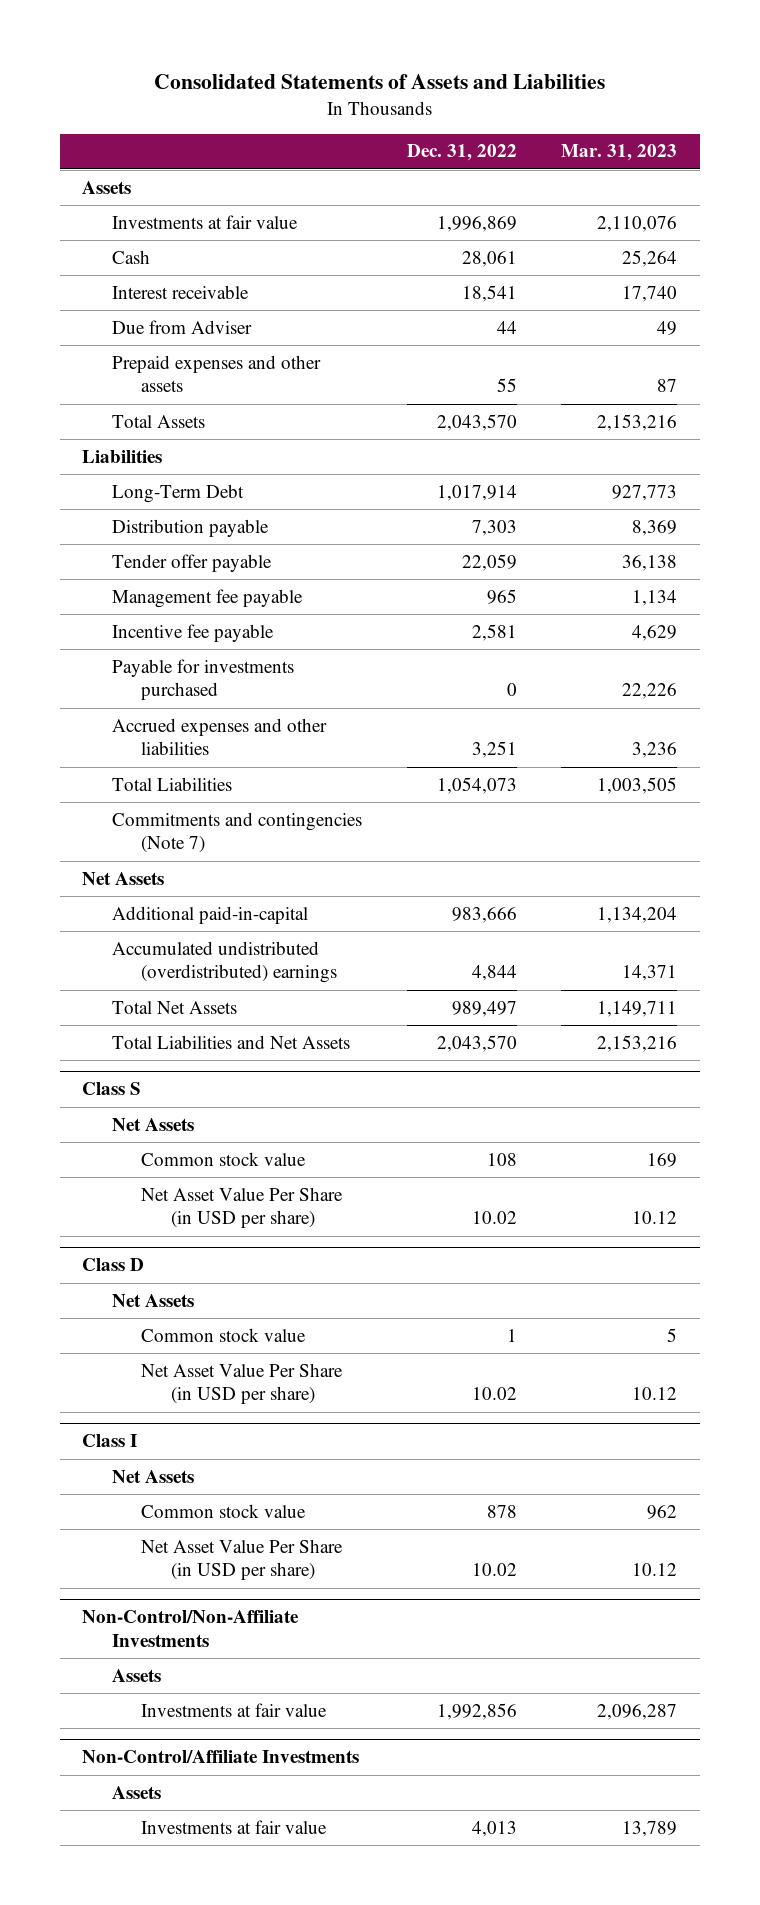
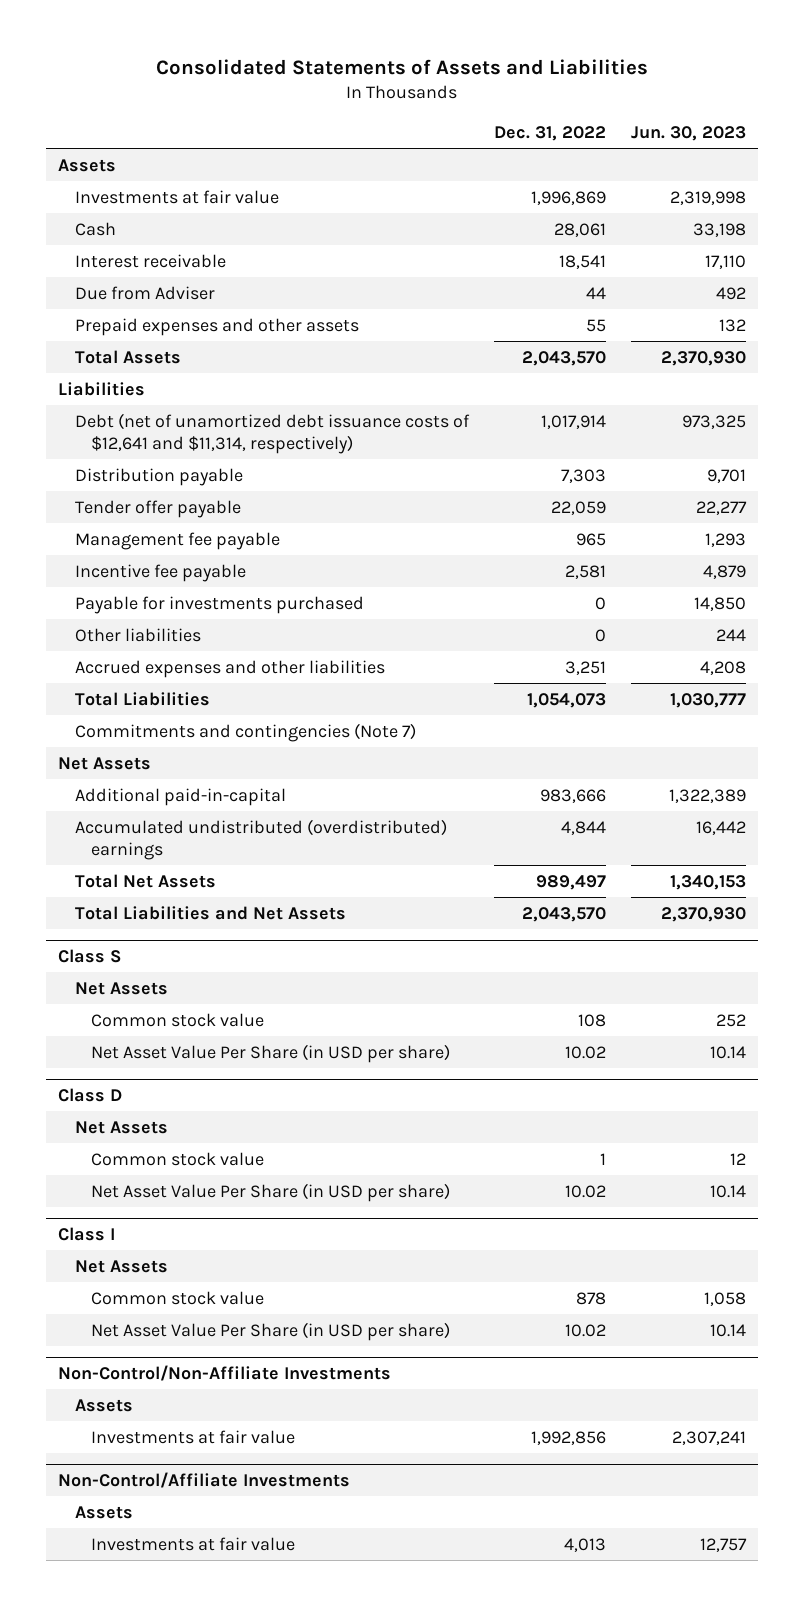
- | Dec. 31, 2022 | Mar. 31, 2023
+ | Dec. 31, 2022 | Jun. 30, 2023
- Long-Term Debt | 1,017,914 | 927,773
+ Debt (net of unamortized debt issuance costs of $12,641 and $11,314, respectively) | 1,017,914 | 973,325
+ Other liabilities | 0 | 244

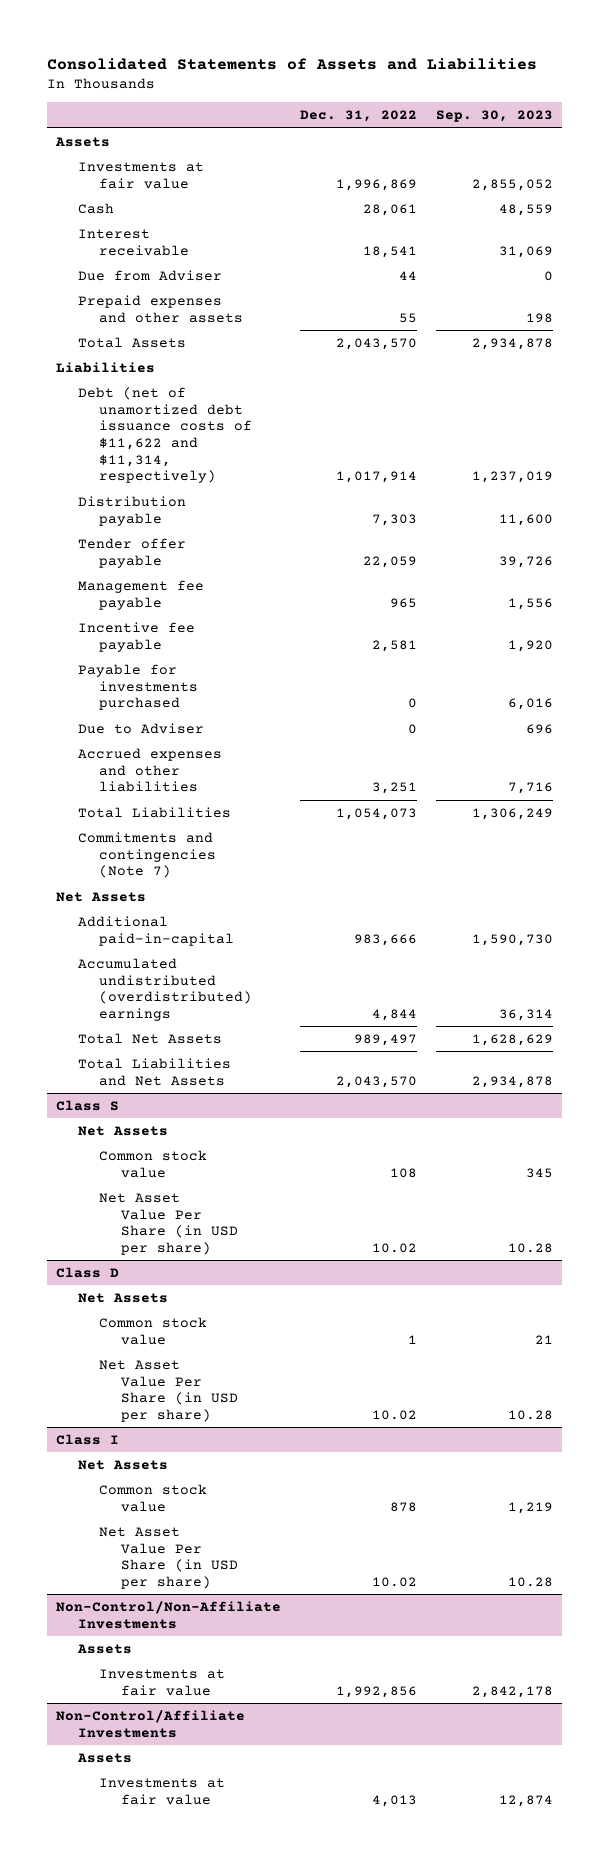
- | Dec. 31, 2022 | Jun. 30, 2023
+ | Dec. 31, 2022 | Sep. 30, 2023
- Debt (net of unamortized debt issuance costs of $12,641 and $11,314, respectively) | 1,017,914 | 973,325
+ Debt (net of unamortized debt issuance costs of $11,622 and $11,314, respectively) | 1,017,914 | 1,237,019
- Other liabilities | 0 | 244
+ Due to Adviser | 0 | 696

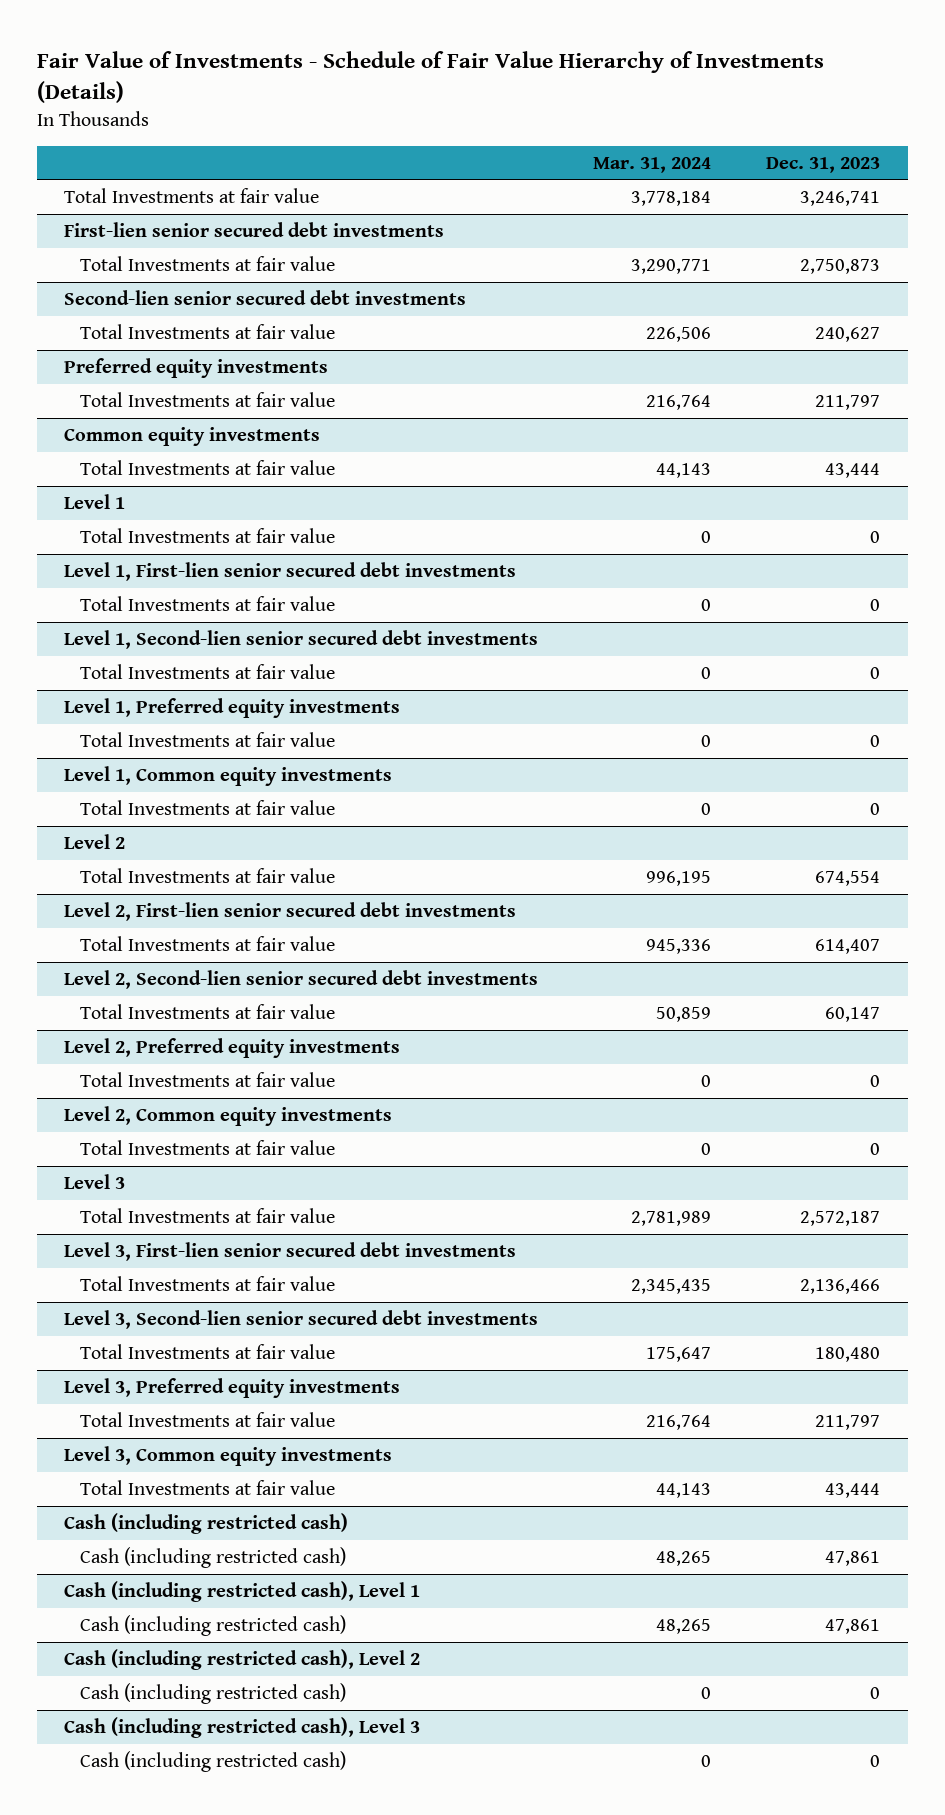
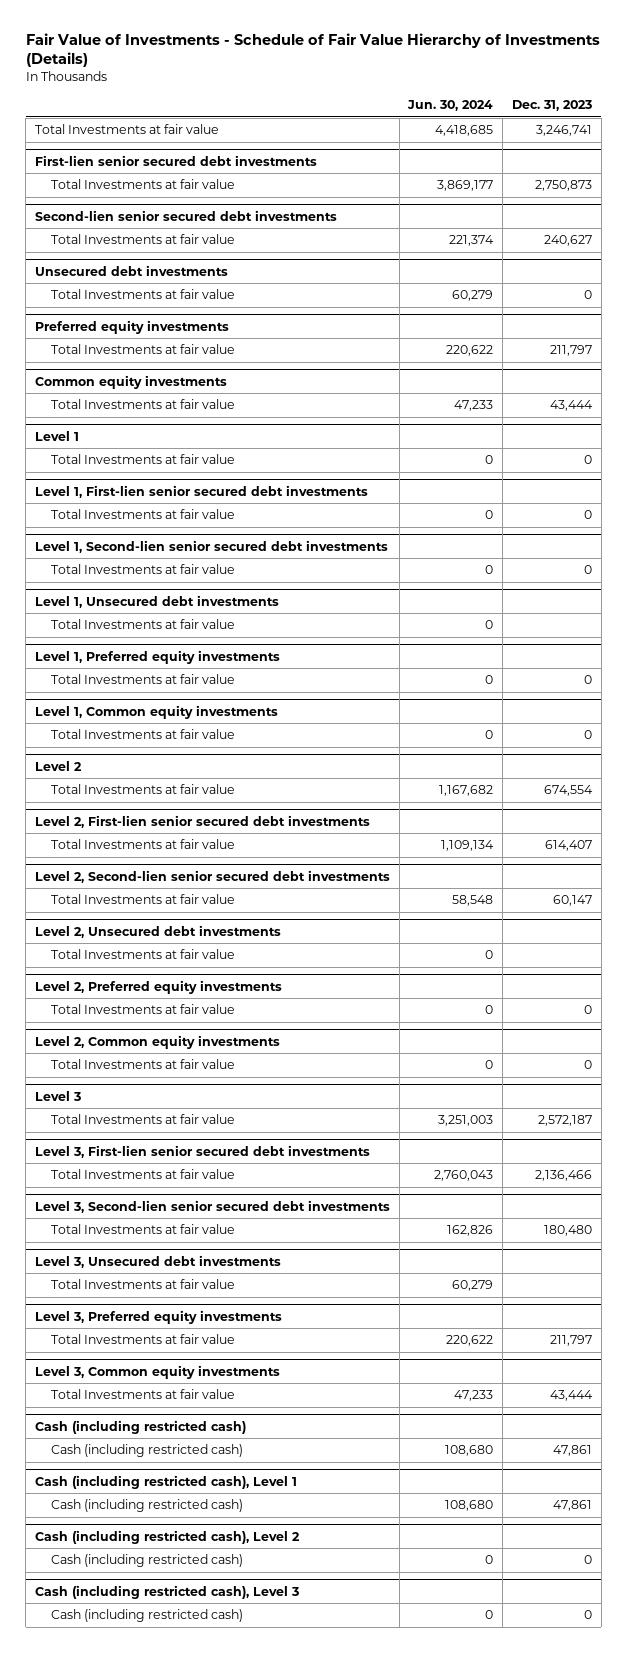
- | Mar. 31, 2024 | Dec. 31, 2023
+ | Jun. 30, 2024 | Dec. 31, 2023
+ Unsecured debt investments
+ Total Investments at fair value | 60,279 | 0
+ Level 1, Unsecured debt investments
+ Total Investments at fair value | 0 |
+ Level 2, Unsecured debt investments
+ Total Investments at fair value | 0 |
+ Level 3, Unsecured debt investments
+ Total Investments at fair value | 60,279 |

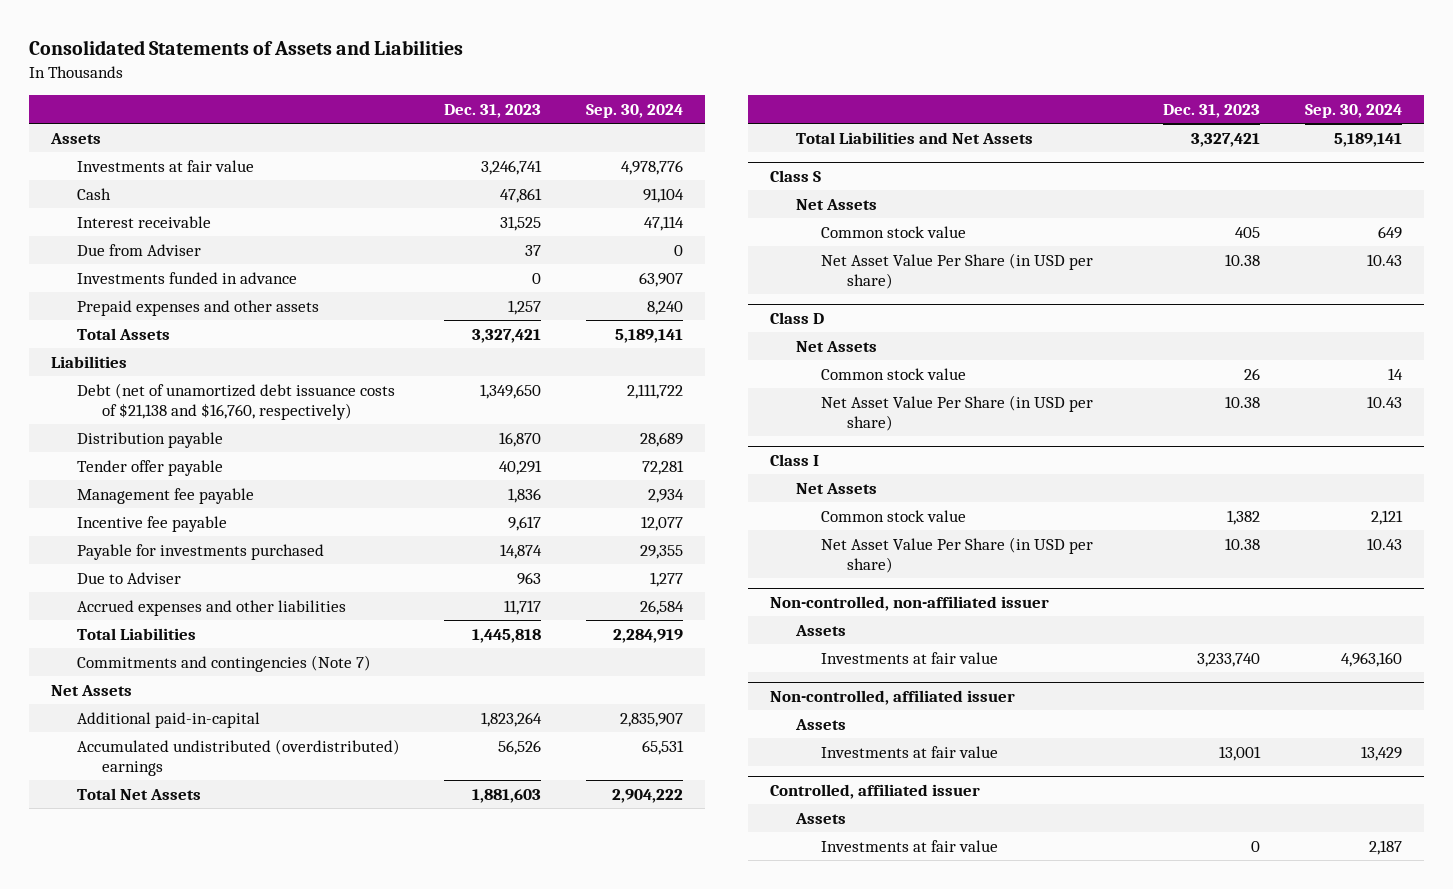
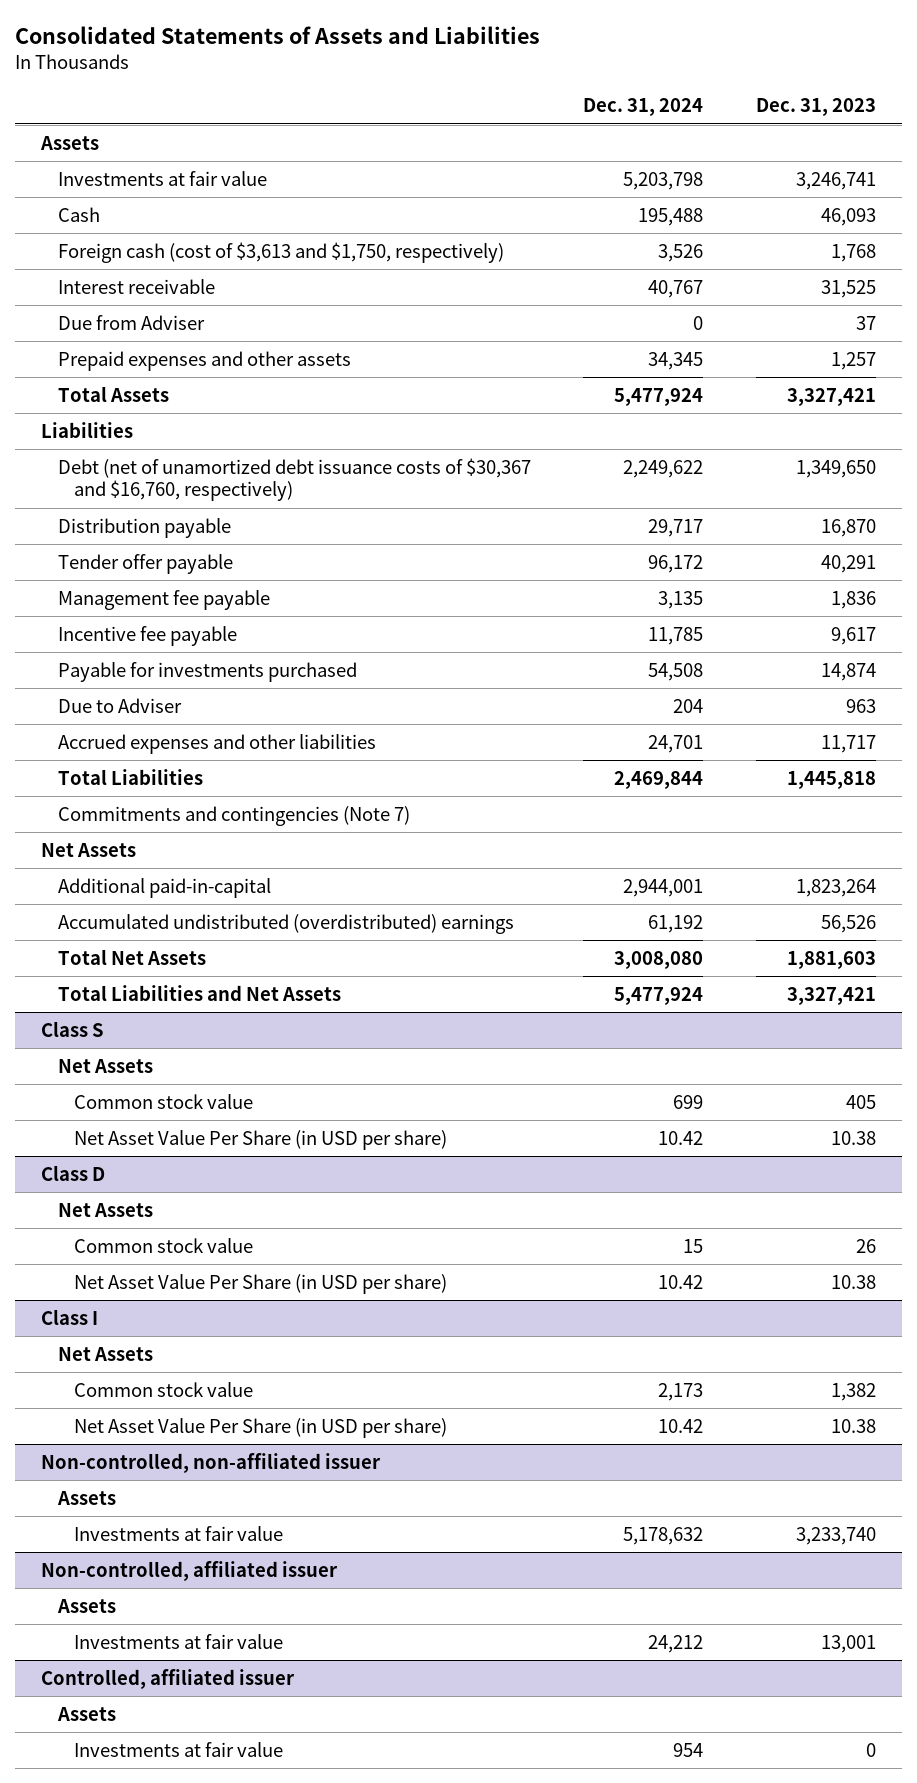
- | Dec. 31, 2023 | Sep. 30, 2024
+ | Dec. 31, 2024 | Dec. 31, 2023
- Cash | 47,861 | 91,104
+ Cash | 195,488 | 46,093
+ Foreign cash (cost of $3,613 and $1,750, respectively) | 3,526 | 1,768
- Investments funded in advance | 0 | 63,907
- Debt (net of unamortized debt issuance costs of $21,138 and $16,760, respectively) | 1,349,650 | 2,111,722
+ Debt (net of unamortized debt issuance costs of $30,367 and $16,760, respectively) | 2,249,622 | 1,349,650

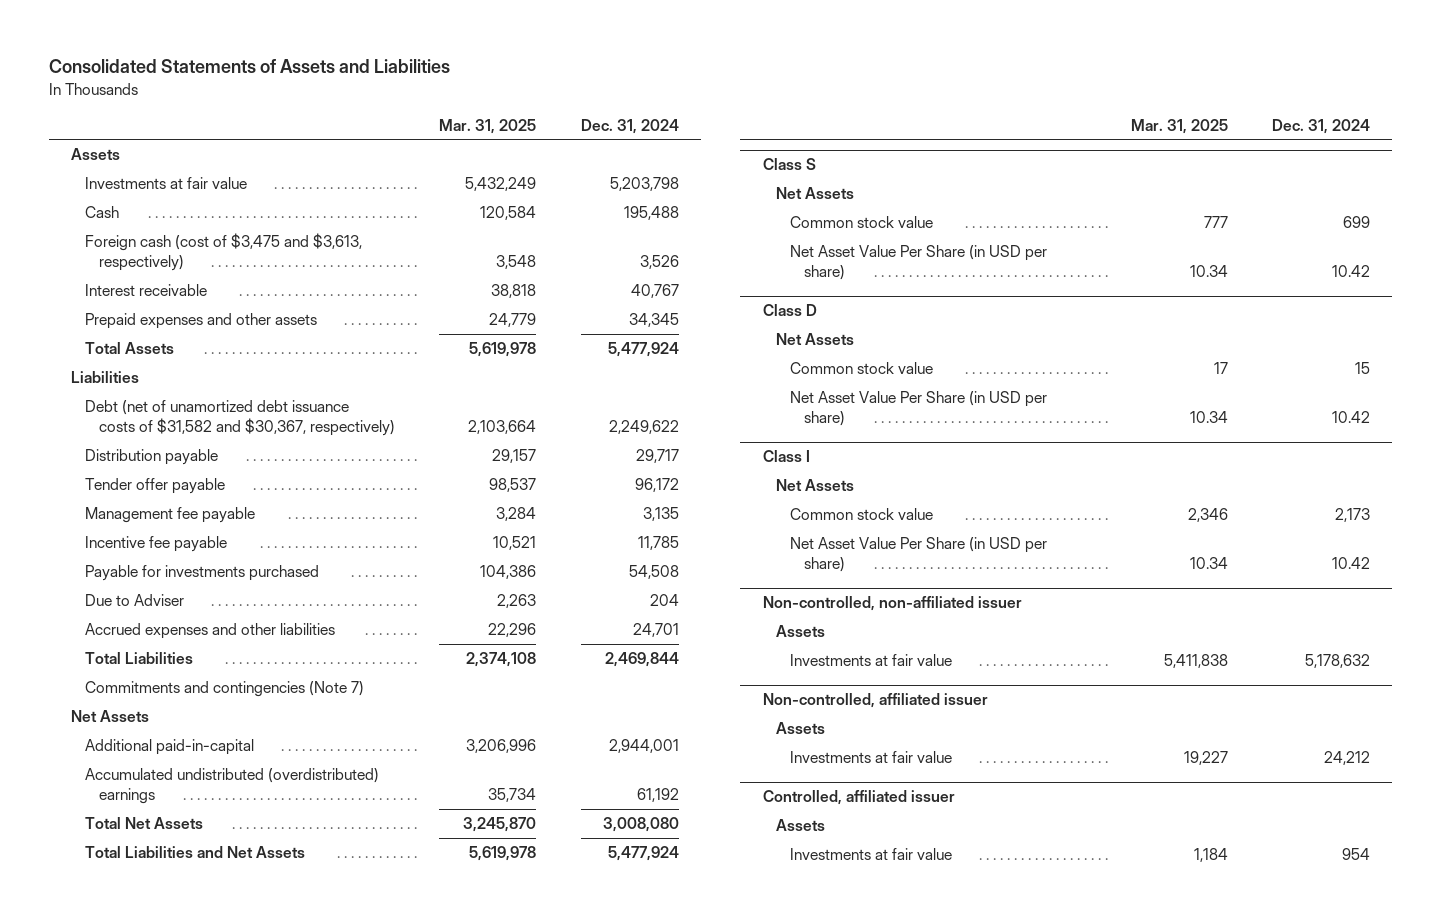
- | Dec. 31, 2024 | Dec. 31, 2023
+ | Mar. 31, 2025 | Dec. 31, 2024
- Foreign cash (cost of $3,613 and $1,750, respectively) | 3,526 | 1,768
+ Foreign cash (cost of $3,475 and $3,613, respectively) | 3,548 | 3,526
- Due from Adviser | 0 | 37
- Debt (net of unamortized debt issuance costs of $30,367 and $16,760, respectively) | 2,249,622 | 1,349,650
+ Debt (net of unamortized debt issuance costs of $31,582 and $30,367, respectively) | 2,103,664 | 2,249,622

